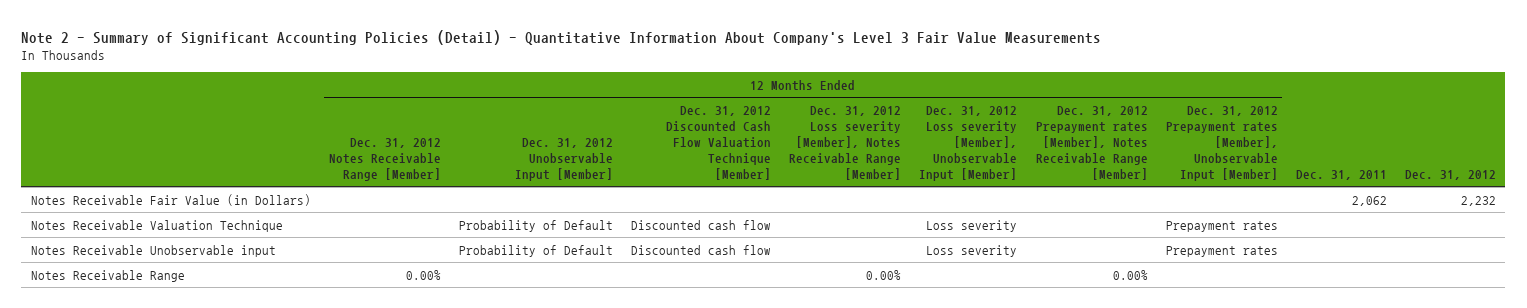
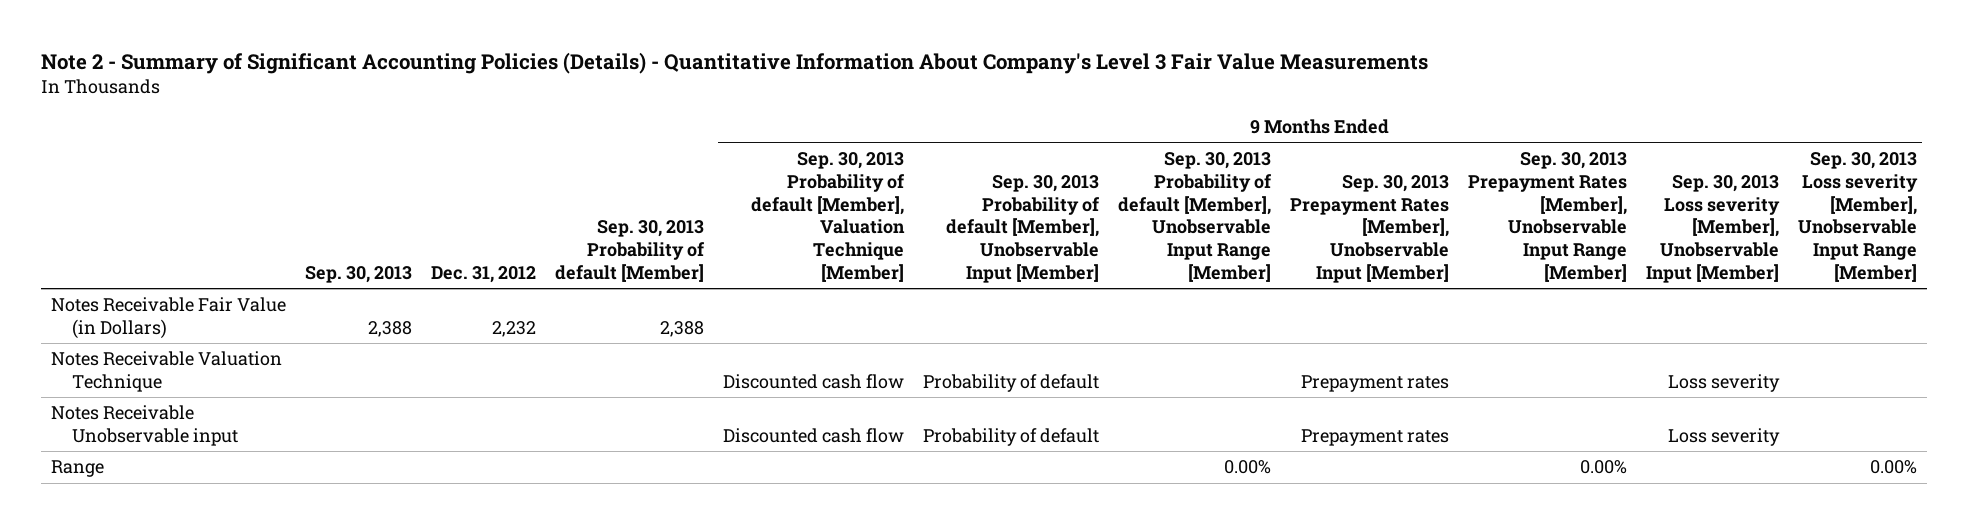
- Note 2 - Summary of Significant Accounting Policies (Detail) - Quantitative Information About Company's Level 3 Fair Value Measurements
+ Note 2 - Summary of Significant Accounting Policies (Details) - Quantitative Information About Company's Level 3 Fair Value Measurements
- | 12 Months Ended Dec. 31, 2012 Notes Receivable Range [Member] | 12 Months Ended Dec. 31, 2012 Unobservable Input [Member] | 12 Months Ended Dec. 31, 2012 Discounted Cash Flow Valuation Technique [Member] | 12 Months Ended Dec. 31, 2012 Loss severity [Member], Notes Receivable Range [Member] | 12 Months Ended Dec. 31, 2012 Loss severity [Member], Unobservable Input [Member] | 12 Months Ended Dec. 31, 2012 Prepayment rates [Member], Notes Receivable Range [Member] | 12 Months Ended Dec. 31, 2012 Prepayment rates [Member], Unobservable Input [Member] | Dec. 31, 2011 | Dec. 31, 2012
+ | Sep. 30, 2013 | Dec. 31, 2012 | Sep. 30, 2013 Probability of default [Member] | 9 Months Ended Sep. 30, 2013 Probability of default [Member], Valuation Technique [Member] | 9 Months Ended Sep. 30, 2013 Probability of default [Member], Unobservable Input [Member] | 9 Months Ended Sep. 30, 2013 Probability of default [Member], Unobservable Input Range [Member] | 9 Months Ended Sep. 30, 2013 Prepayment Rates [Member], Unobservable Input [Member] | 9 Months Ended Sep. 30, 2013 Prepayment Rates [Member], Unobservable Input Range [Member] | 9 Months Ended Sep. 30, 2013 Loss severity [Member], Unobservable Input [Member] | 9 Months Ended Sep. 30, 2013 Loss severity [Member], Unobservable Input Range [Member]
- Notes Receivable Range | 0.00% | | | 0.00% | | 0.00% | | |
+ Range | | | | | | 0.00% | | 0.00% | | 0.00%

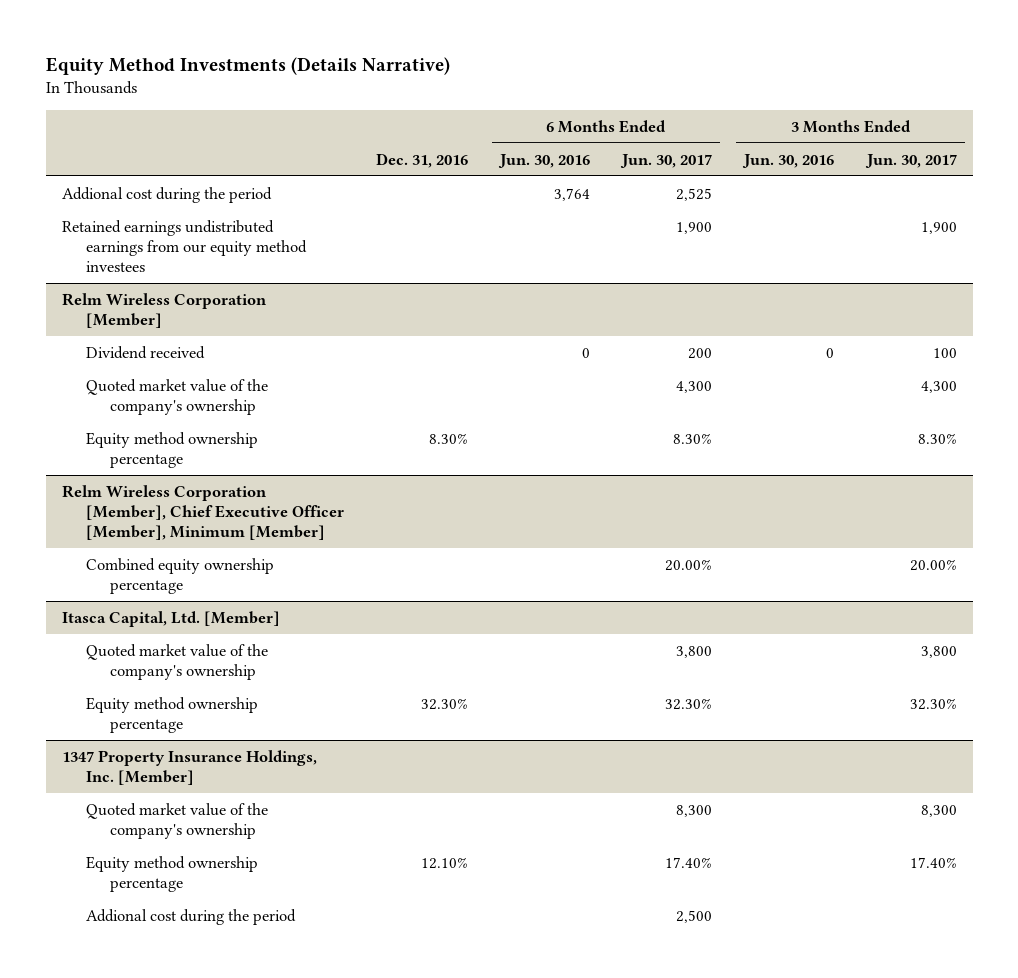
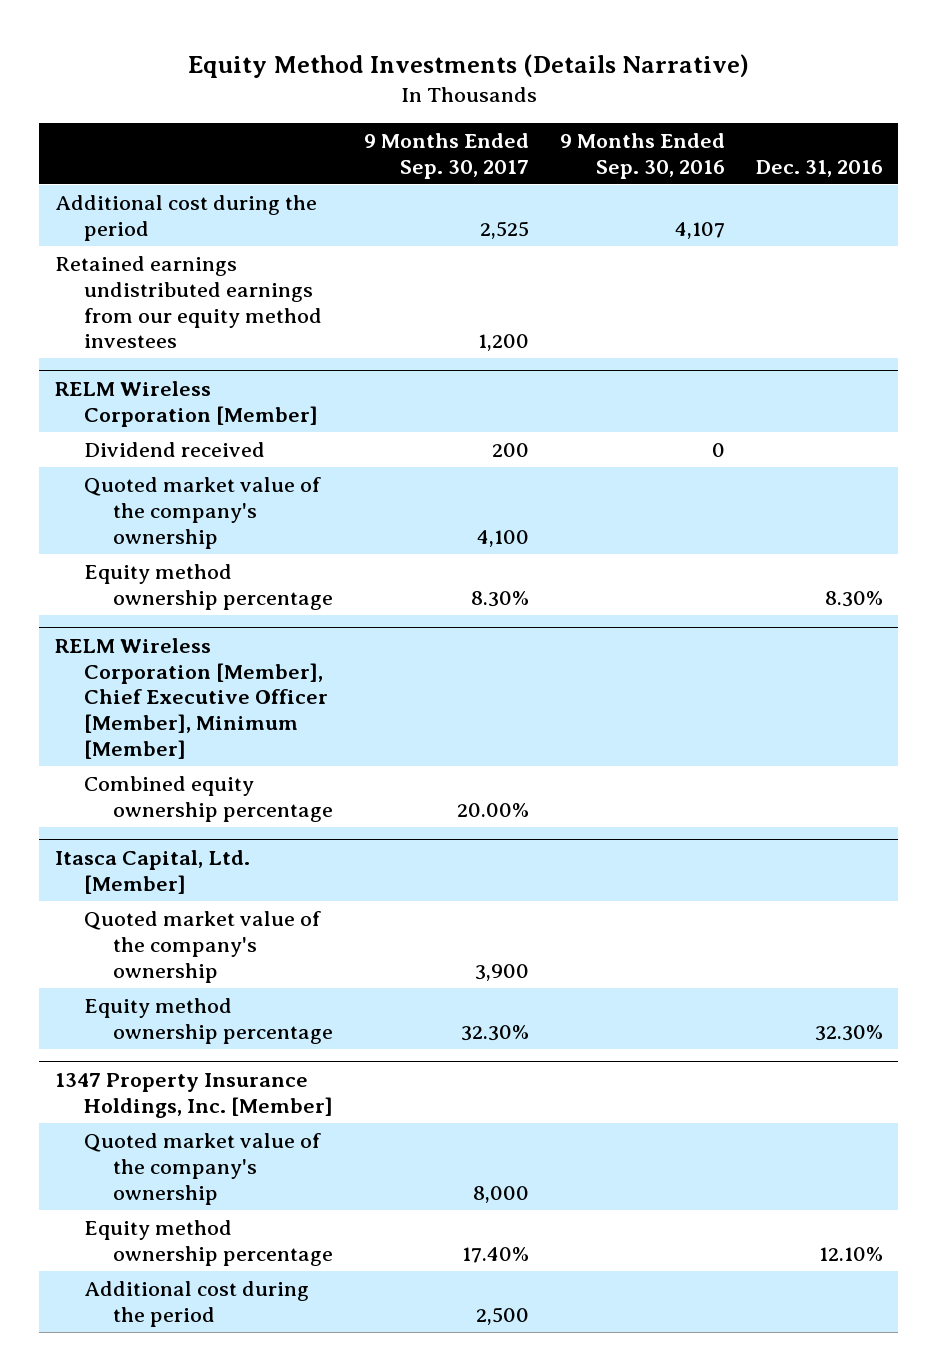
- | Dec. 31, 2016 | 6 Months Ended Jun. 30, 2016 | 6 Months Ended Jun. 30, 2017 | 3 Months Ended Jun. 30, 2016 | 3 Months Ended Jun. 30, 2017
+ | 9 Months Ended Sep. 30, 2017 | 9 Months Ended Sep. 30, 2016 | Dec. 31, 2016
- Addional cost during the period | | 3,764 | 2,525 | |
+ Additional cost during the period | 2,525 | 4,107 |
- Relm Wireless Corporation [Member]
+ RELM Wireless Corporation [Member]
- Relm Wireless Corporation [Member], Chief Executive Officer [Member], Minimum [Member]
+ RELM Wireless Corporation [Member], Chief Executive Officer [Member], Minimum [Member]
@ 1347 Property Insurance Holdings, Inc. [Member]
- Addional cost during the period | | | 2,500 | |
+ Additional cost during the period | 2,500 | |

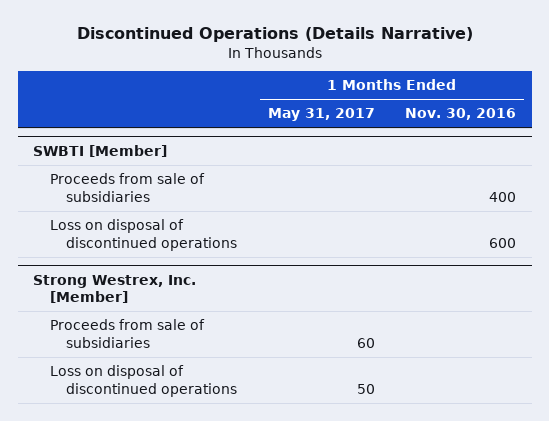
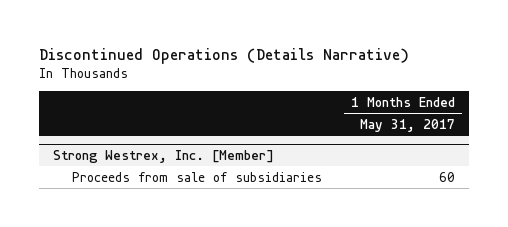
- | 1 Months Ended May 31, 2017 | 1 Months Ended Nov. 30, 2016
+ | 1 Months Ended May 31, 2017
- SWBTI [Member]
- Proceeds from sale of subsidiaries | | 400
- Loss on disposal of discontinued operations | | 600
@ Strong Westrex, Inc. [Member]
- Loss on disposal of discontinued operations | 50 |

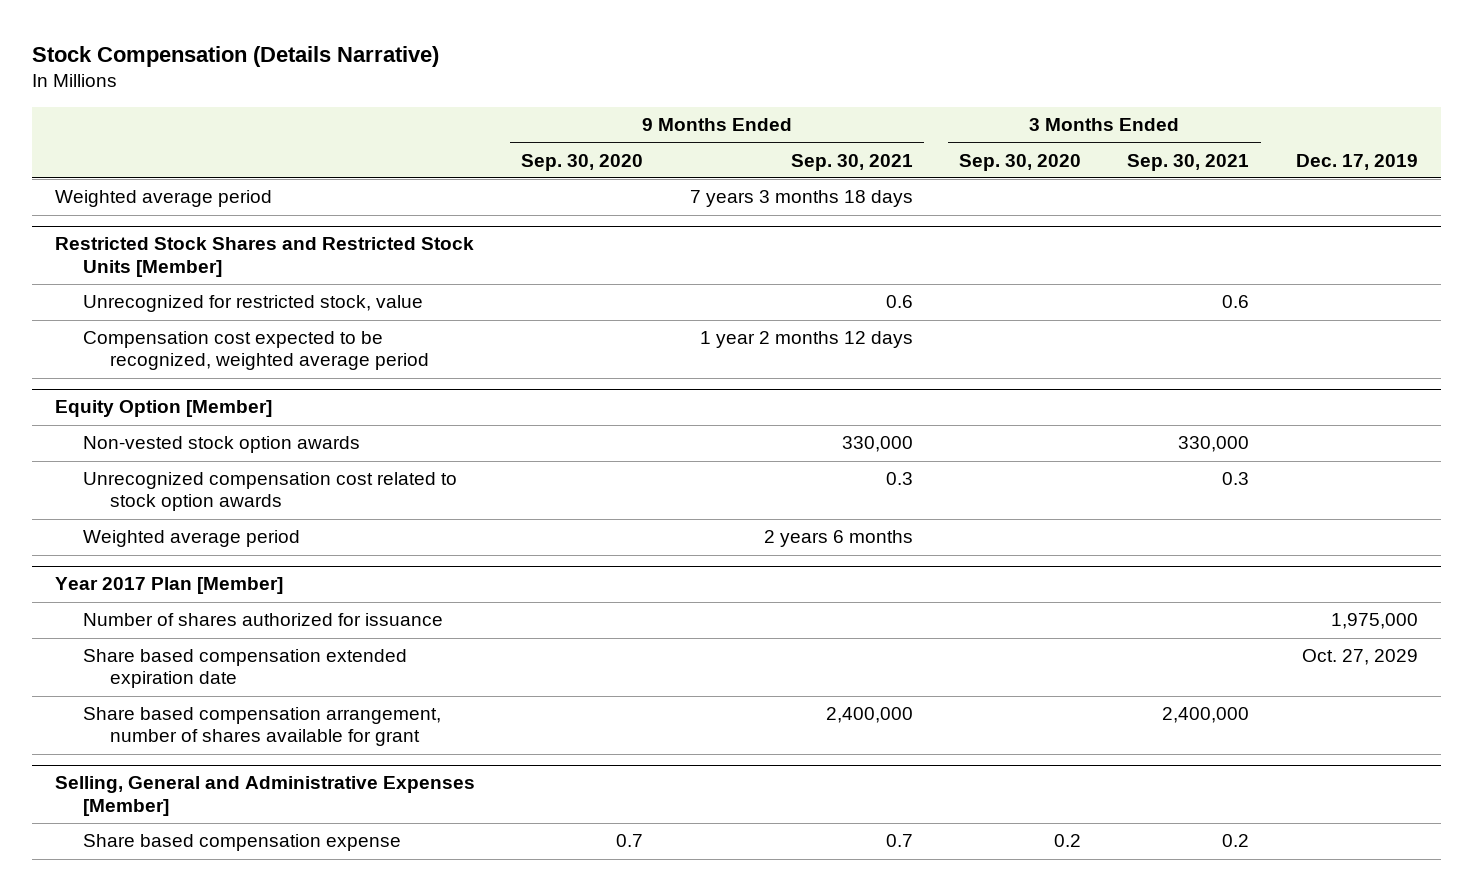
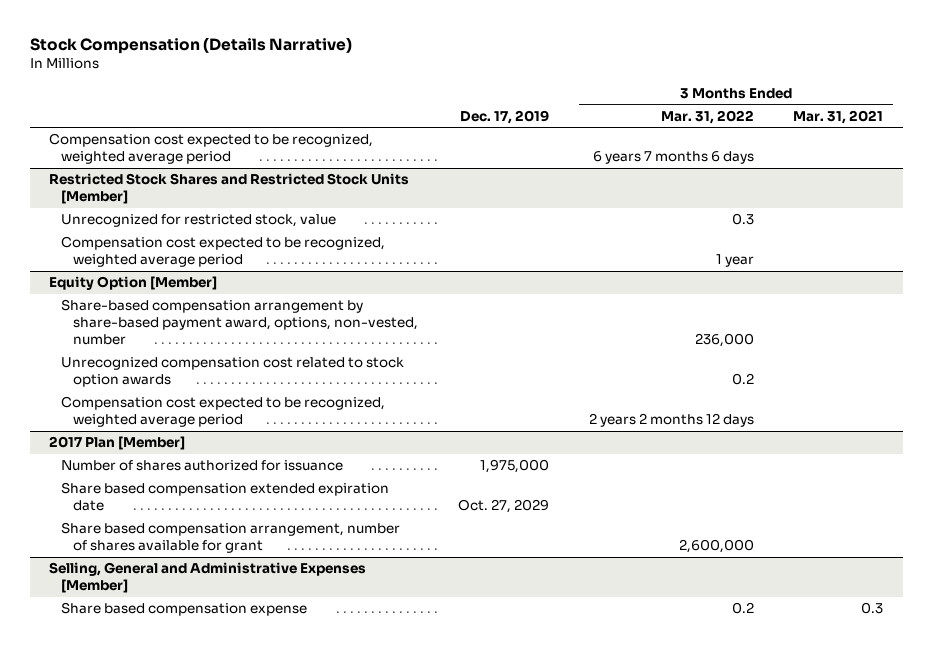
- | 9 Months Ended Sep. 30, 2020 | 9 Months Ended Sep. 30, 2021 | 3 Months Ended Sep. 30, 2020 | 3 Months Ended Sep. 30, 2021 | Dec. 17, 2019
+ | Dec. 17, 2019 | 3 Months Ended Mar. 31, 2022 | 3 Months Ended Mar. 31, 2021
- Weighted average period | | 7 years 3 months 18 days | | |
+ Compensation cost expected to be recognized, weighted average period | | 6 years 7 months 6 days |
@ Equity Option [Member]
- Non-vested stock option awards | | 330,000 | | 330,000 |
+ Share-based compensation arrangement by share-based payment award, options, non-vested, number | | 236,000 |
- Weighted average period | | 2 years 6 months | | |
- Year 2017 Plan [Member]
@ Equity Option [Member]
+ Compensation cost expected to be recognized, weighted average period | | 2 years 2 months 12 days |
+ 2017 Plan [Member]

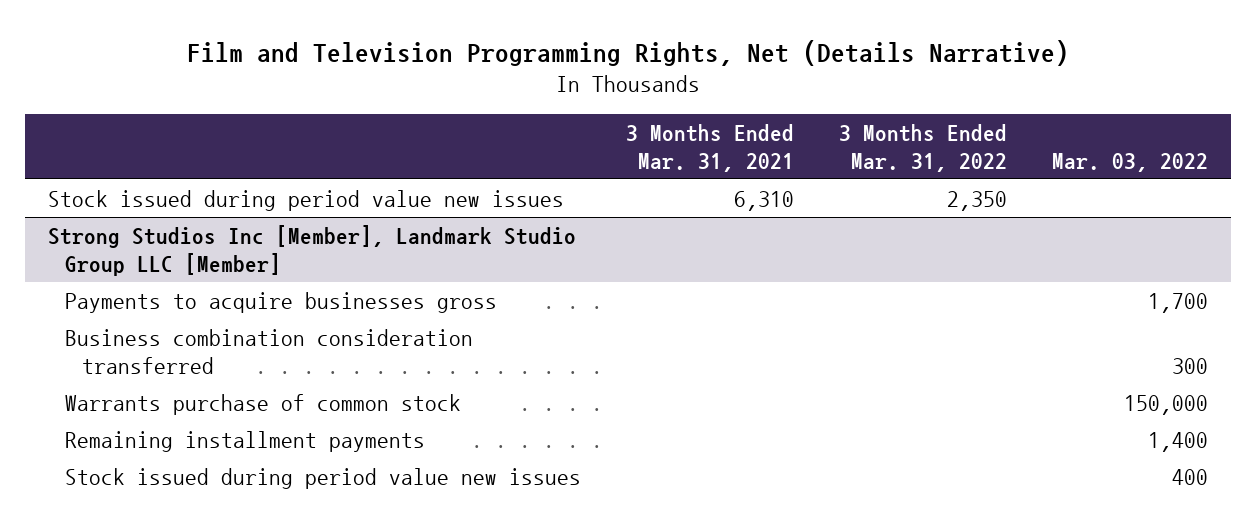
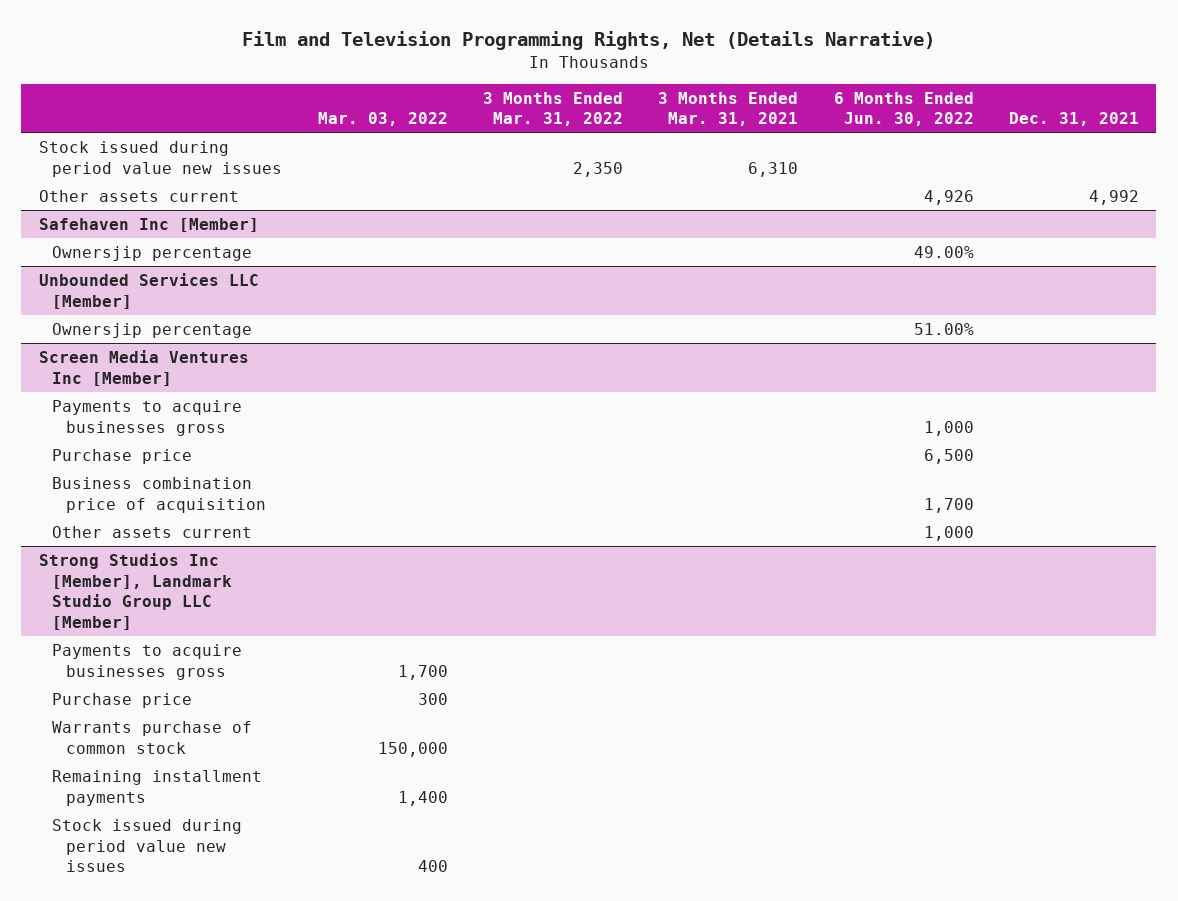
- | 3 Months Ended Mar. 31, 2021 | 3 Months Ended Mar. 31, 2022 | Mar. 03, 2022
+ | Mar. 03, 2022 | 3 Months Ended Mar. 31, 2022 | 3 Months Ended Mar. 31, 2021 | 6 Months Ended Jun. 30, 2022 | Dec. 31, 2021
+ Other assets current | | | | 4,926 | 4,992
+ Safehaven Inc [Member]
+ Ownersjip percentage | | | | 49.00% |
+ Unbounded Services LLC [Member]
+ Ownersjip percentage | | | | 51.00% |
+ Screen Media Ventures Inc [Member]
+ Payments to acquire businesses gross | | | | 1,000 |
+ Purchase price | | | | 6,500 |
+ Business combination price of acquisition | | | | 1,700 |
+ Other assets current | | | | 1,000 |
@ Strong Studios Inc [Member], Landmark Studio Group LLC [Member]
- Business combination consideration transferred | | | 300
+ Purchase price | 300 | | | |

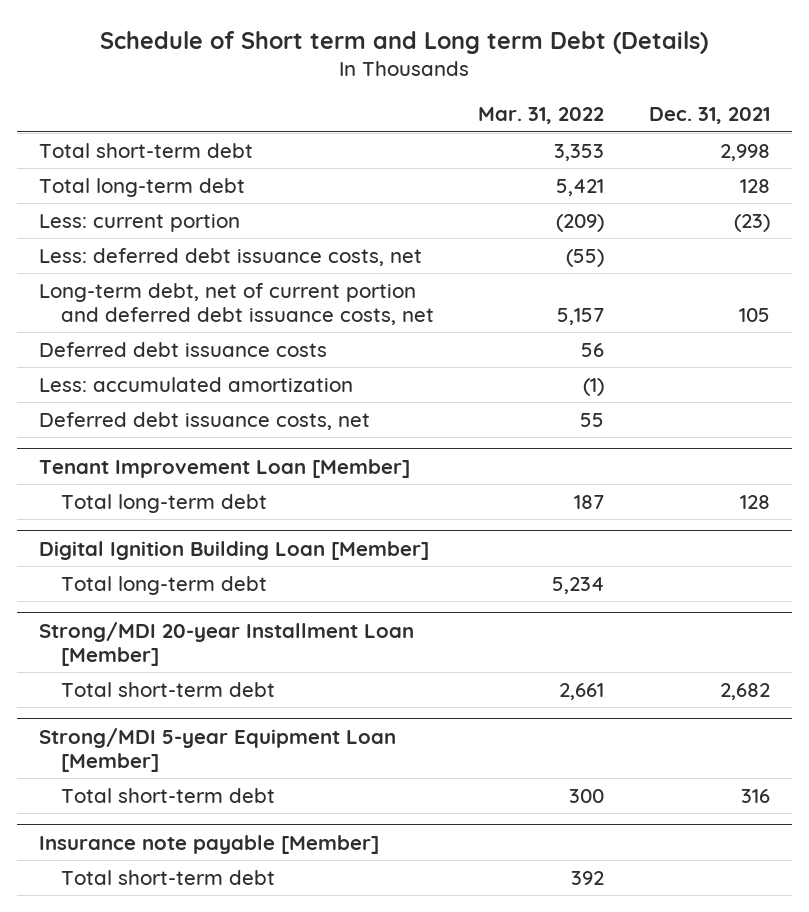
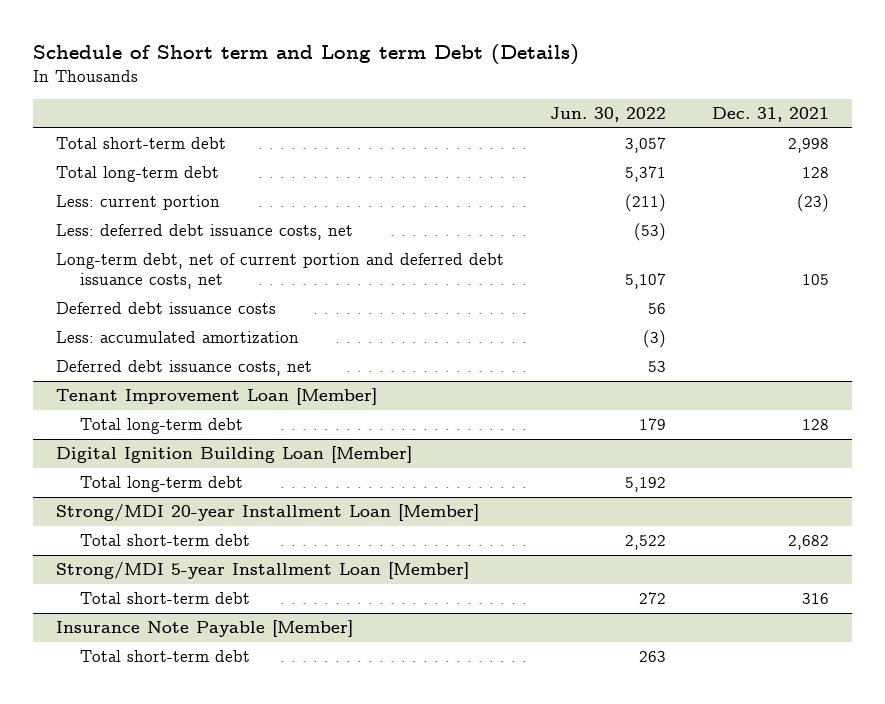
- | Mar. 31, 2022 | Dec. 31, 2021
+ | Jun. 30, 2022 | Dec. 31, 2021
- Strong/MDI 5-year Equipment Loan [Member]
+ Strong/MDI 5-year Installment Loan [Member]
- Insurance note payable [Member]
+ Insurance Note Payable [Member]

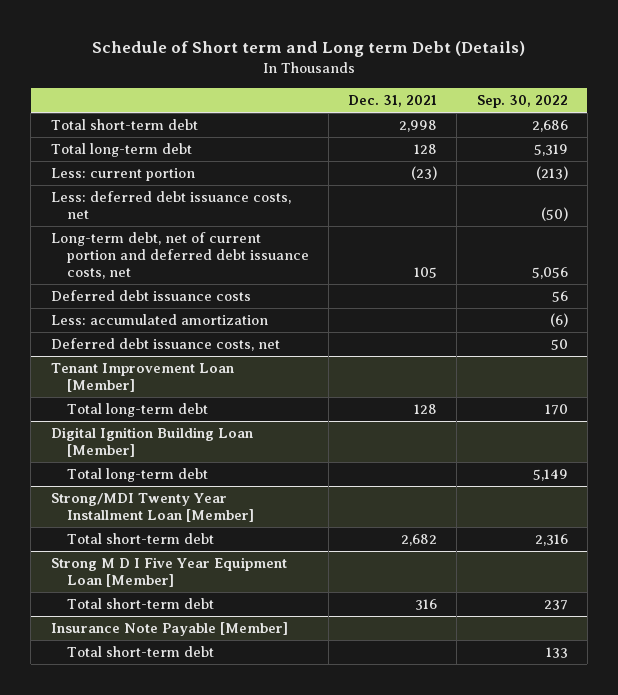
- | Jun. 30, 2022 | Dec. 31, 2021
+ | Dec. 31, 2021 | Sep. 30, 2022
- Strong/MDI 20-year Installment Loan [Member]
+ Strong/MDI Twenty Year Installment Loan [Member]
- Strong/MDI 5-year Installment Loan [Member]
+ Strong M D I Five Year Equipment Loan [Member]

